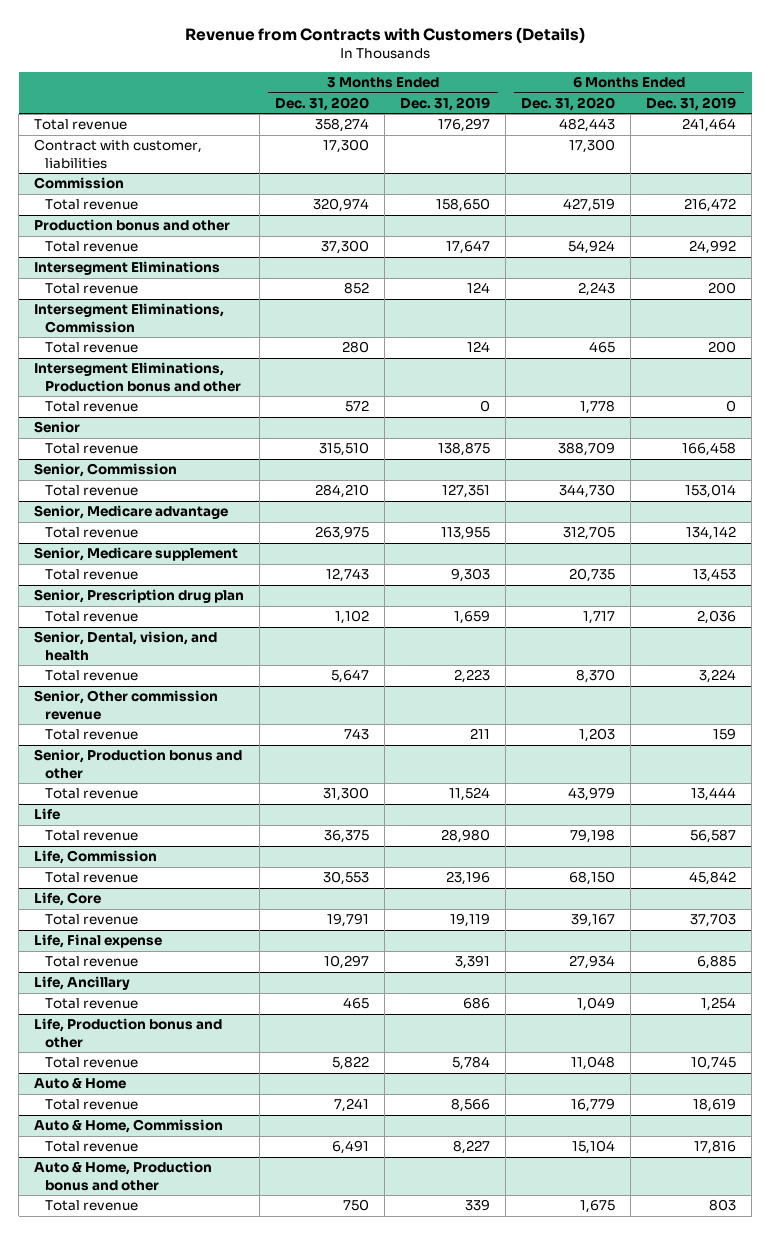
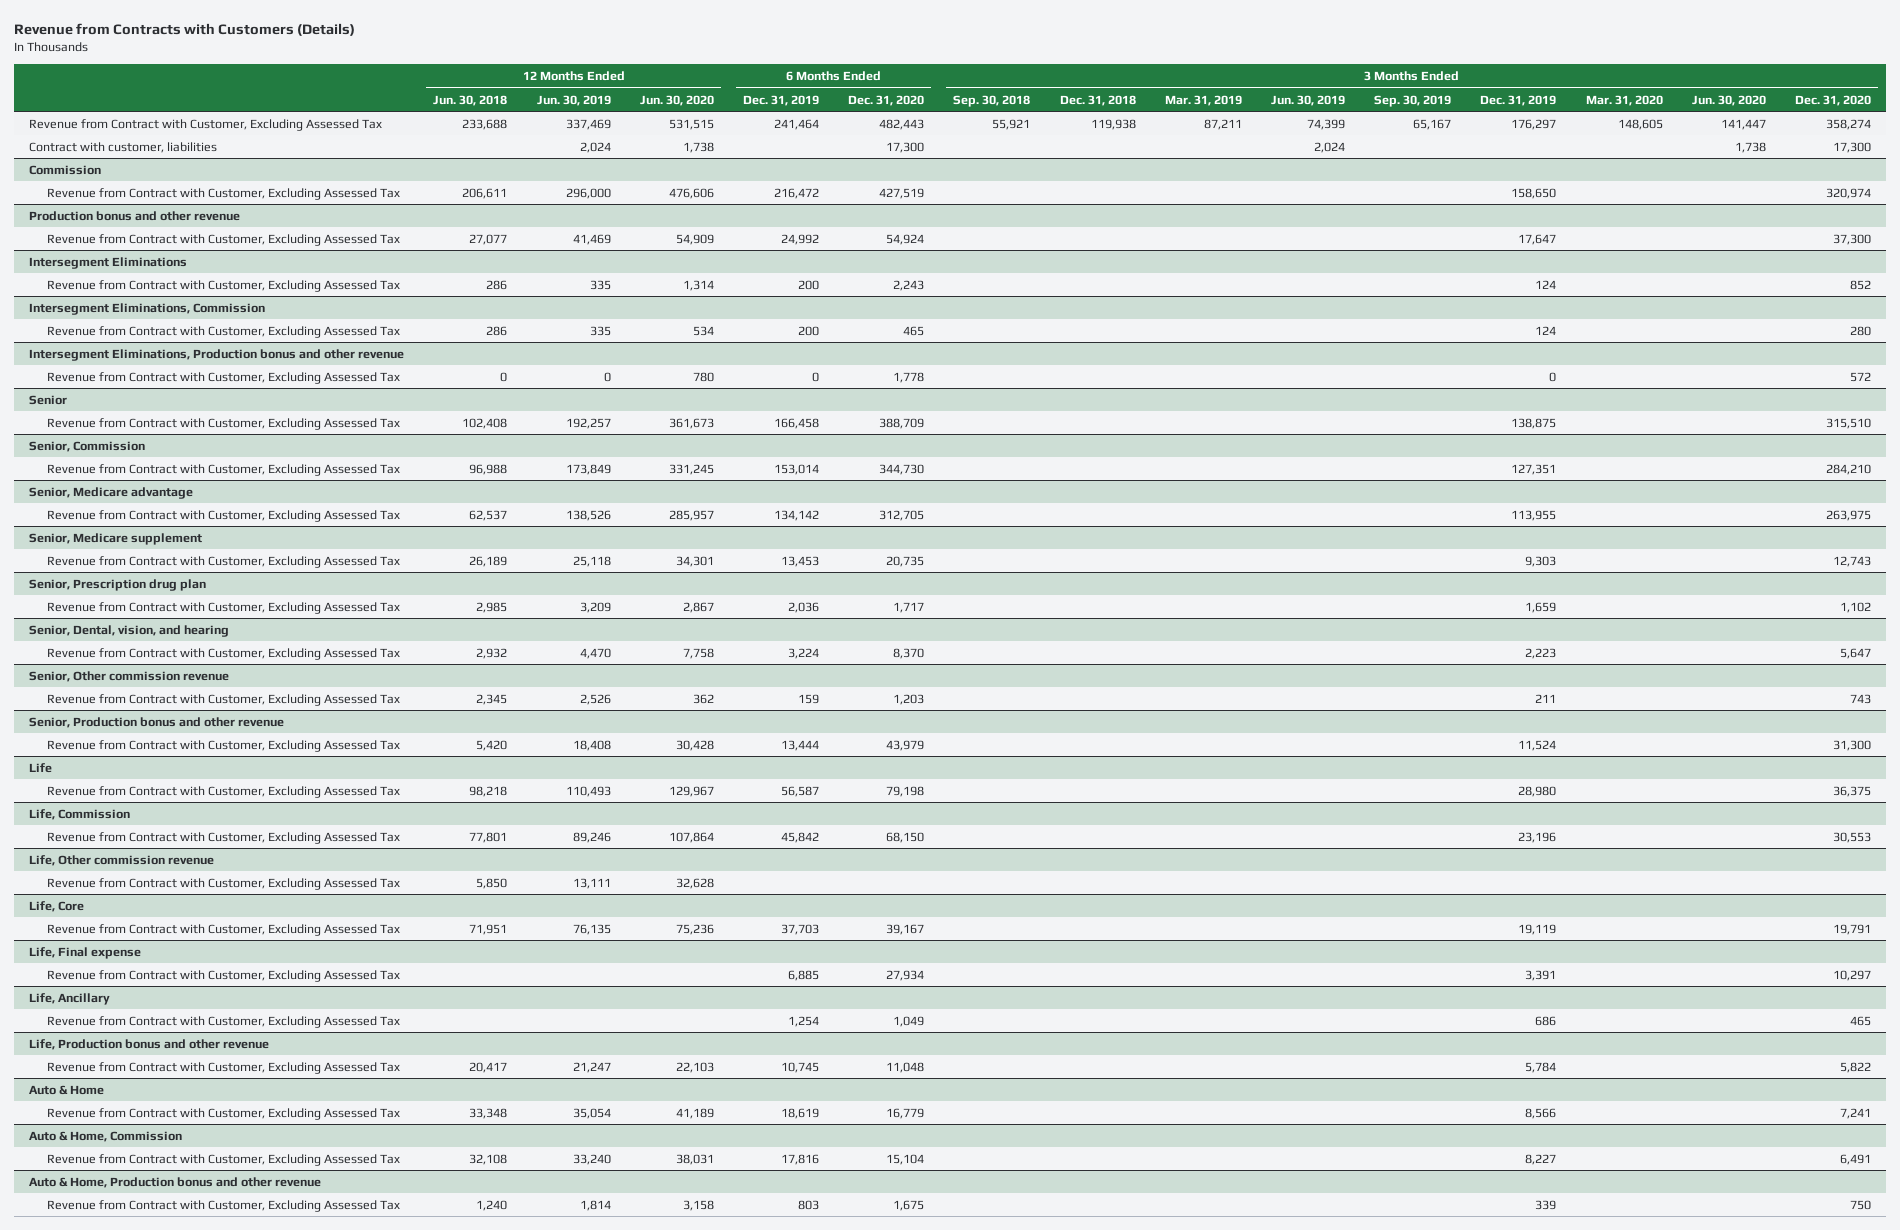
- | 3 Months Ended Dec. 31, 2020 | 3 Months Ended Dec. 31, 2019 | 6 Months Ended Dec. 31, 2020 | 6 Months Ended Dec. 31, 2019
+ | 12 Months Ended Jun. 30, 2018 | 12 Months Ended Jun. 30, 2019 | 12 Months Ended Jun. 30, 2020 | 6 Months Ended Dec. 31, 2019 | 6 Months Ended Dec. 31, 2020 | 3 Months Ended Sep. 30, 2018 | 3 Months Ended Dec. 31, 2018 | 3 Months Ended Mar. 31, 2019 | 3 Months Ended Jun. 30, 2019 | 3 Months Ended Sep. 30, 2019 | 3 Months Ended Dec. 31, 2019 | 3 Months Ended Mar. 31, 2020 | 3 Months Ended Jun. 30, 2020 | 3 Months Ended Dec. 31, 2020
- Total revenue | 358,274 | 176,297 | 482,443 | 241,464
+ Revenue from Contract with Customer, Excluding Assessed Tax | 233,688 | 337,469 | 531,515 | 241,464 | 482,443 | 55,921 | 119,938 | 87,211 | 74,399 | 65,167 | 176,297 | 148,605 | 141,447 | 358,274
@ Commission
- Total revenue | 320,974 | 158,650 | 427,519 | 216,472
- Production bonus and other
- Total revenue | 37,300 | 17,647 | 54,924 | 24,992
@ Commission
+ Revenue from Contract with Customer, Excluding Assessed Tax | 206,611 | 296,000 | 476,606 | 216,472 | 427,519 | | | | | | 158,650 | | | 320,974
+ Production bonus and other revenue
+ Revenue from Contract with Customer, Excluding Assessed Tax | 27,077 | 41,469 | 54,909 | 24,992 | 54,924 | | | | | | 17,647 | | | 37,300
@ Intersegment Eliminations
- Total revenue | 852 | 124 | 2,243 | 200
+ Revenue from Contract with Customer, Excluding Assessed Tax | 286 | 335 | 1,314 | 200 | 2,243 | | | | | | 124 | | | 852
@ Intersegment Eliminations, Commission
- Total revenue | 280 | 124 | 465 | 200
- Intersegment Eliminations, Production bonus and other
- Total revenue | 572 | 0 | 1,778 | 0
@ Intersegment Eliminations, Commission
+ Revenue from Contract with Customer, Excluding Assessed Tax | 286 | 335 | 534 | 200 | 465 | | | | | | 124 | | | 280
+ Intersegment Eliminations, Production bonus and other revenue
+ Revenue from Contract with Customer, Excluding Assessed Tax | 0 | 0 | 780 | 0 | 1,778 | | | | | | 0 | | | 572
@ Senior
- Total revenue | 315,510 | 138,875 | 388,709 | 166,458
+ Revenue from Contract with Customer, Excluding Assessed Tax | 102,408 | 192,257 | 361,673 | 166,458 | 388,709 | | | | | | 138,875 | | | 315,510
@ Senior, Commission
- Total revenue | 284,210 | 127,351 | 344,730 | 153,014
+ Revenue from Contract with Customer, Excluding Assessed Tax | 96,988 | 173,849 | 331,245 | 153,014 | 344,730 | | | | | | 127,351 | | | 284,210
@ Senior, Medicare advantage
- Total revenue | 263,975 | 113,955 | 312,705 | 134,142
+ Revenue from Contract with Customer, Excluding Assessed Tax | 62,537 | 138,526 | 285,957 | 134,142 | 312,705 | | | | | | 113,955 | | | 263,975
@ Senior, Medicare supplement
- Total revenue | 12,743 | 9,303 | 20,735 | 13,453
+ Revenue from Contract with Customer, Excluding Assessed Tax | 26,189 | 25,118 | 34,301 | 13,453 | 20,735 | | | | | | 9,303 | | | 12,743
@ Senior, Prescription drug plan
- Total revenue | 1,102 | 1,659 | 1,717 | 2,036
- Senior, Dental, vision, and health
- Total revenue | 5,647 | 2,223 | 8,370 | 3,224
@ Senior, Prescription drug plan
+ Revenue from Contract with Customer, Excluding Assessed Tax | 2,985 | 3,209 | 2,867 | 2,036 | 1,717 | | | | | | 1,659 | | | 1,102
+ Senior, Dental, vision, and hearing
+ Revenue from Contract with Customer, Excluding Assessed Tax | 2,932 | 4,470 | 7,758 | 3,224 | 8,370 | | | | | | 2,223 | | | 5,647
@ Senior, Other commission revenue
- Total revenue | 743 | 211 | 1,203 | 159
- Senior, Production bonus and other
- Total revenue | 31,300 | 11,524 | 43,979 | 13,444
@ Senior, Other commission revenue
+ Revenue from Contract with Customer, Excluding Assessed Tax | 2,345 | 2,526 | 362 | 159 | 1,203 | | | | | | 211 | | | 743
+ Senior, Production bonus and other revenue
+ Revenue from Contract with Customer, Excluding Assessed Tax | 5,420 | 18,408 | 30,428 | 13,444 | 43,979 | | | | | | 11,524 | | | 31,300
@ Life
- Total revenue | 36,375 | 28,980 | 79,198 | 56,587
+ Revenue from Contract with Customer, Excluding Assessed Tax | 98,218 | 110,493 | 129,967 | 56,587 | 79,198 | | | | | | 28,980 | | | 36,375
@ Life, Commission
- Total revenue | 30,553 | 23,196 | 68,150 | 45,842
+ Revenue from Contract with Customer, Excluding Assessed Tax | 77,801 | 89,246 | 107,864 | 45,842 | 68,150 | | | | | | 23,196 | | | 30,553
+ Life, Other commission revenue
+ Revenue from Contract with Customer, Excluding Assessed Tax | 5,850 | 13,111 | 32,628 | | | | | | | | | | |
@ Life, Core
- Total revenue | 19,791 | 19,119 | 39,167 | 37,703
+ Revenue from Contract with Customer, Excluding Assessed Tax | 71,951 | 76,135 | 75,236 | 37,703 | 39,167 | | | | | | 19,119 | | | 19,791
@ Life, Final expense
- Total revenue | 10,297 | 3,391 | 27,934 | 6,885
+ Revenue from Contract with Customer, Excluding Assessed Tax | | | | 6,885 | 27,934 | | | | | | 3,391 | | | 10,297
@ Life, Ancillary
- Total revenue | 465 | 686 | 1,049 | 1,254
- Life, Production bonus and other
- Total revenue | 5,822 | 5,784 | 11,048 | 10,745
@ Life, Ancillary
+ Revenue from Contract with Customer, Excluding Assessed Tax | | | | 1,254 | 1,049 | | | | | | 686 | | | 465
+ Life, Production bonus and other revenue
+ Revenue from Contract with Customer, Excluding Assessed Tax | 20,417 | 21,247 | 22,103 | 10,745 | 11,048 | | | | | | 5,784 | | | 5,822
@ Auto & Home
- Total revenue | 7,241 | 8,566 | 16,779 | 18,619
+ Revenue from Contract with Customer, Excluding Assessed Tax | 33,348 | 35,054 | 41,189 | 18,619 | 16,779 | | | | | | 8,566 | | | 7,241
@ Auto & Home, Commission
- Total revenue | 6,491 | 8,227 | 15,104 | 17,816
- Auto & Home, Production bonus and other
- Total revenue | 750 | 339 | 1,675 | 803
@ Auto & Home, Commission
+ Revenue from Contract with Customer, Excluding Assessed Tax | 32,108 | 33,240 | 38,031 | 17,816 | 15,104 | | | | | | 8,227 | | | 6,491
+ Auto & Home, Production bonus and other revenue
+ Revenue from Contract with Customer, Excluding Assessed Tax | 1,240 | 1,814 | 3,158 | 803 | 1,675 | | | | | | 339 | | | 750

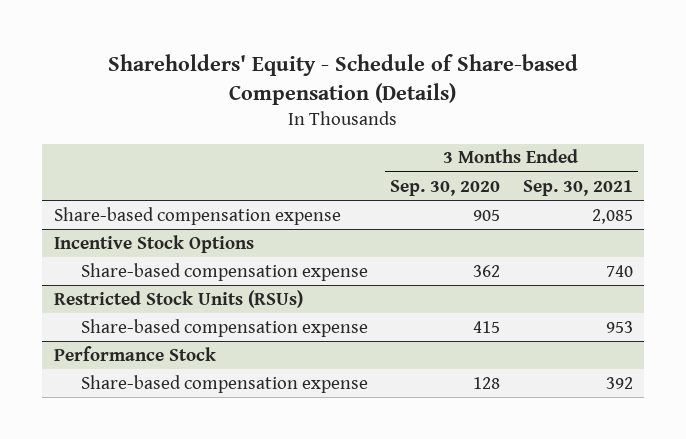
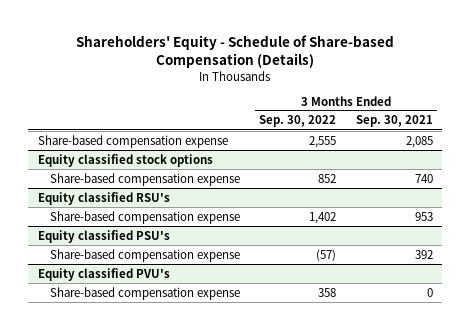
- | 3 Months Ended Sep. 30, 2020 | 3 Months Ended Sep. 30, 2021
+ | 3 Months Ended Sep. 30, 2022 | 3 Months Ended Sep. 30, 2021
- Incentive Stock Options
+ Equity classified stock options
- Restricted Stock Units (RSUs)
+ Equity classified RSU's
- Performance Stock
+ Equity classified PSU's
+ Equity classified PVU's
+ Share-based compensation expense | 358 | 0

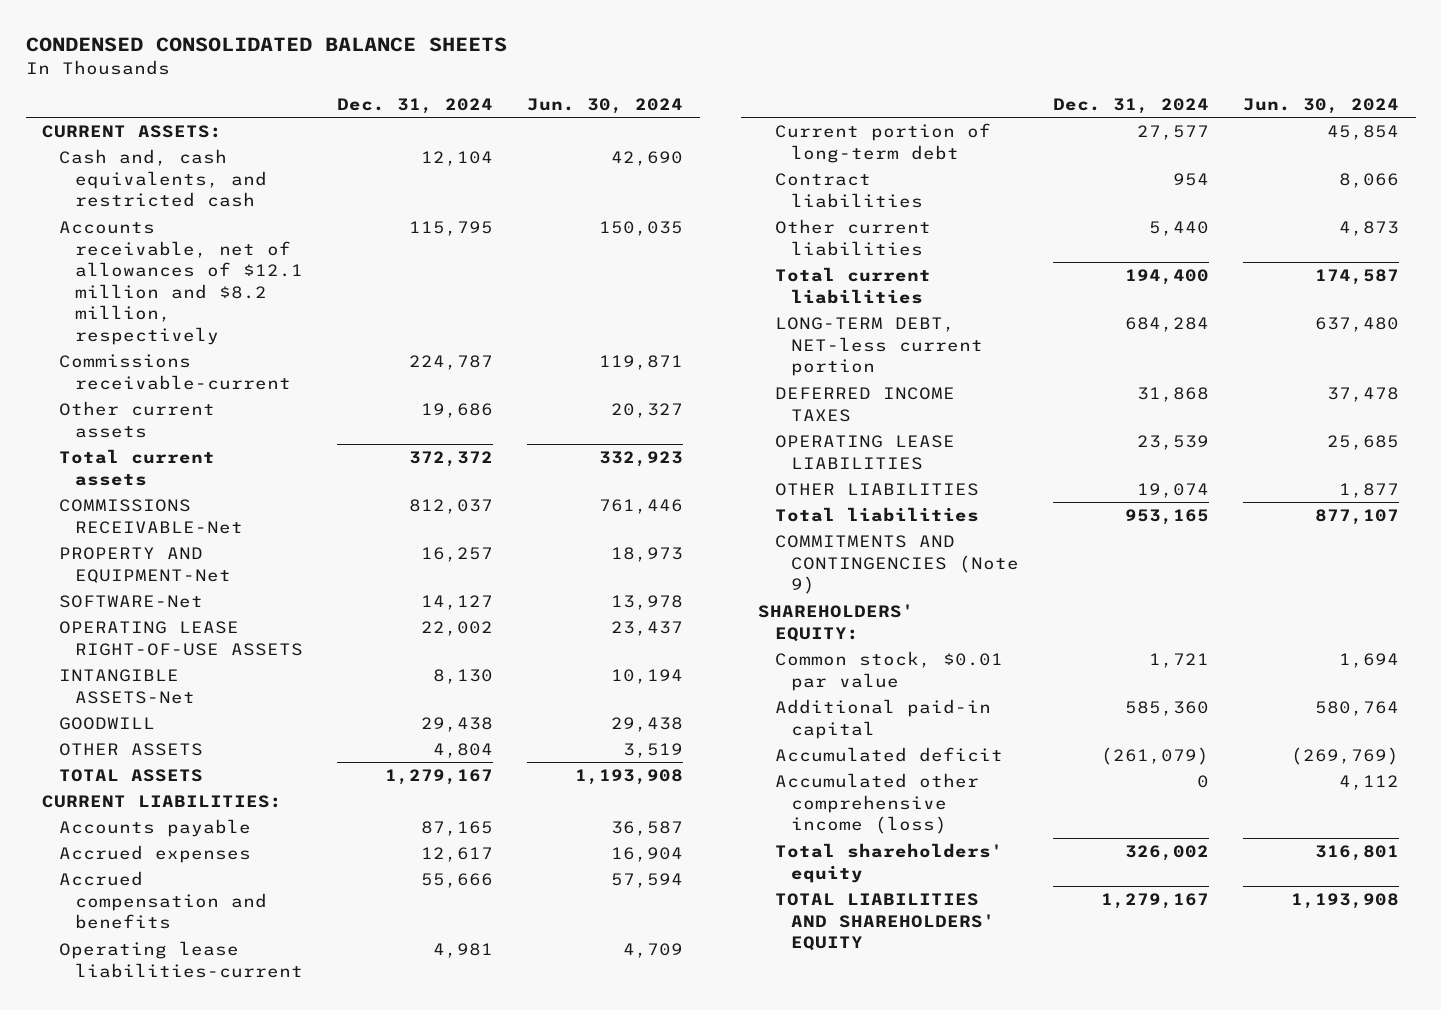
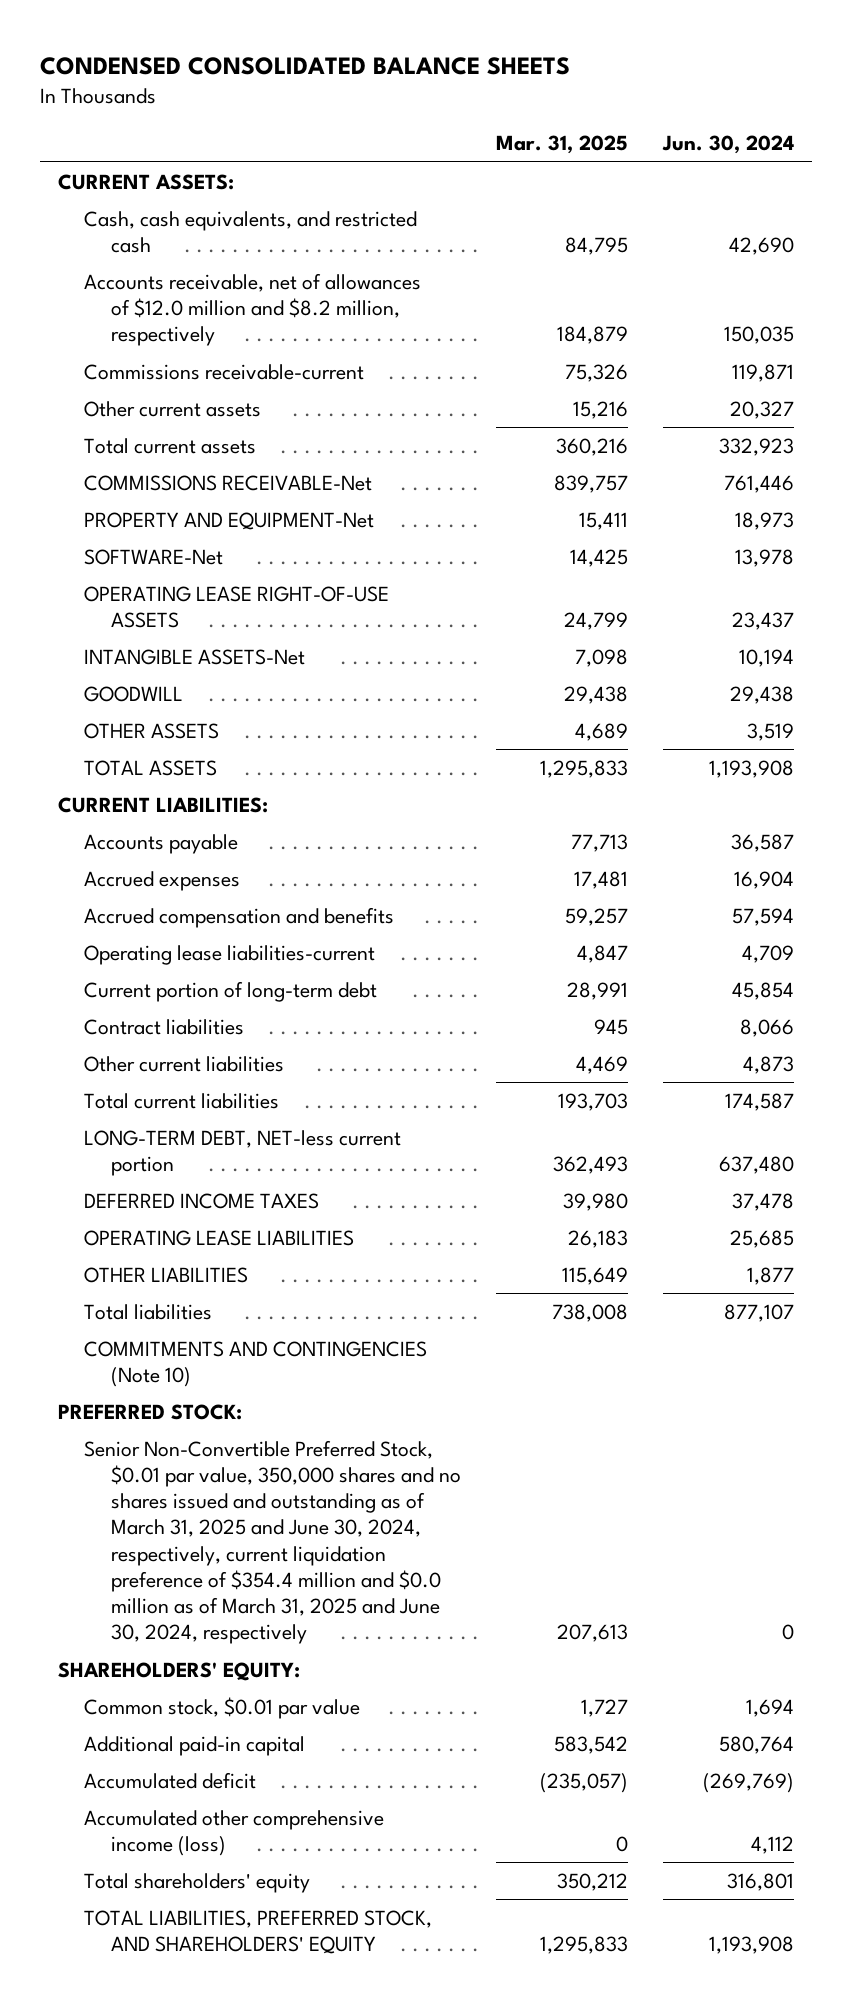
- | Dec. 31, 2024 | Jun. 30, 2024
+ | Mar. 31, 2025 | Jun. 30, 2024
- Cash and, cash equivalents, and restricted cash | 12,104 | 42,690
- Accounts receivable, net of allowances of $12.1 million and $8.2 million, respectively | 115,795 | 150,035
+ Cash, cash equivalents, and restricted cash | 84,795 | 42,690
+ Accounts receivable, net of allowances of $12.0 million and $8.2 million, respectively | 184,879 | 150,035
- COMMITMENTS AND CONTINGENCIES (Note 9)
+ COMMITMENTS AND CONTINGENCIES (Note 10)
+ PREFERRED STOCK:
+ Senior Non-Convertible Preferred Stock, $0.01 par value, 350,000 shares and no shares issued and outstanding as of March 31, 2025 and June 30, 2024, respectively, current liquidation preference of $354.4 million and $0.0 million as of March 31, 2025 and June 30, 2024, respectively | 207,613 | 0
- TOTAL LIABILITIES AND SHAREHOLDERS' EQUITY | 1,279,167 | 1,193,908
+ TOTAL LIABILITIES, PREFERRED STOCK, AND SHAREHOLDERS' EQUITY | 1,295,833 | 1,193,908

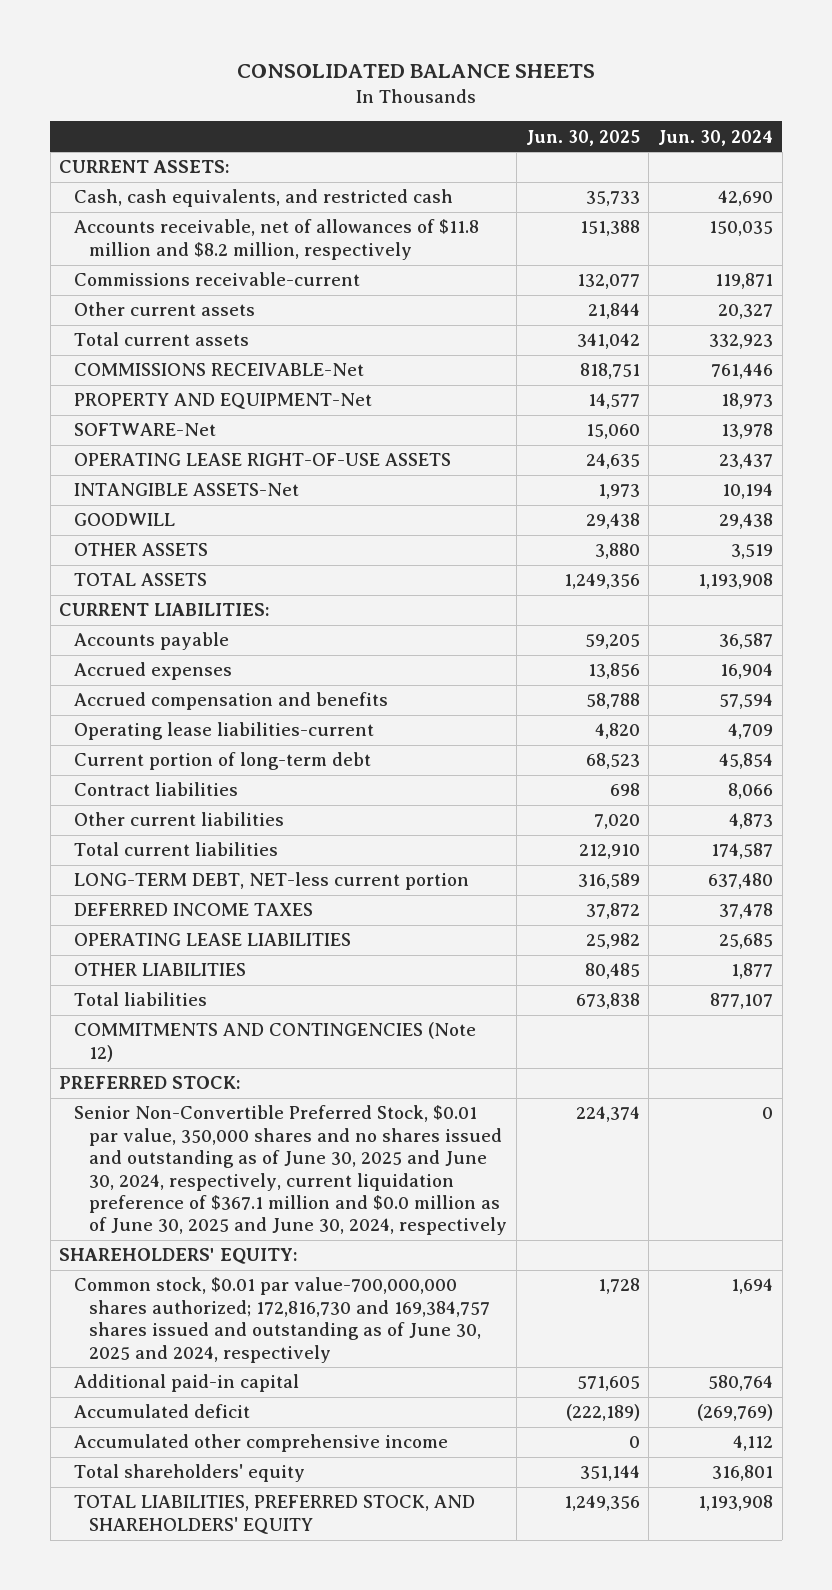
- CONDENSED CONSOLIDATED BALANCE SHEETS
+ CONSOLIDATED BALANCE SHEETS
- | Mar. 31, 2025 | Jun. 30, 2024
+ | Jun. 30, 2025 | Jun. 30, 2024
- Accounts receivable, net of allowances of $12.0 million and $8.2 million, respectively | 184,879 | 150,035
+ Accounts receivable, net of allowances of $11.8 million and $8.2 million, respectively | 151,388 | 150,035
- COMMITMENTS AND CONTINGENCIES (Note 10)
+ COMMITMENTS AND CONTINGENCIES (Note 12)
- Senior Non-Convertible Preferred Stock, $0.01 par value, 350,000 shares and no shares issued and outstanding as of March 31, 2025 and June 30, 2024, respectively, current liquidation preference of $354.4 million and $0.0 million as of March 31, 2025 and June 30, 2024, respectively | 207,613 | 0
+ Senior Non-Convertible Preferred Stock, $0.01 par value, 350,000 shares and no shares issued and outstanding as of June 30, 2025 and June 30, 2024, respectively, current liquidation preference of $367.1 million and $0.0 million as of June 30, 2025 and June 30, 2024, respectively | 224,374 | 0
- Common stock, $0.01 par value | 1,727 | 1,694
+ Common stock, $0.01 par value-700,000,000 shares authorized; 172,816,730 and 169,384,757 shares issued and outstanding as of June 30, 2025 and 2024, respectively | 1,728 | 1,694
- Accumulated other comprehensive income (loss) | 0 | 4,112
+ Accumulated other comprehensive income | 0 | 4,112

